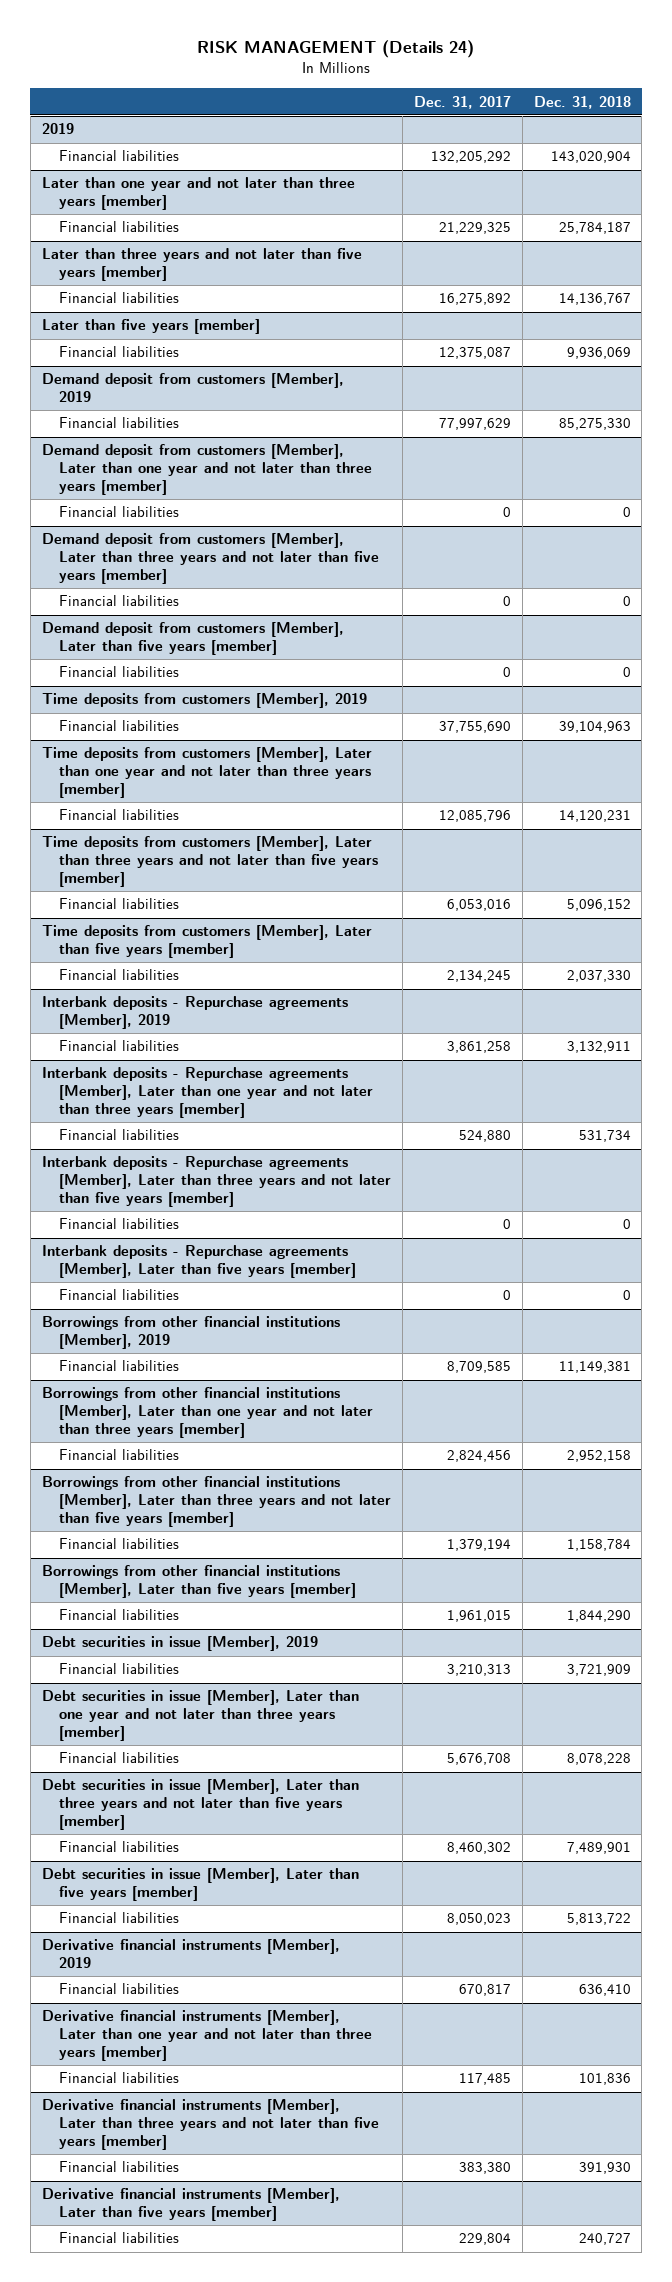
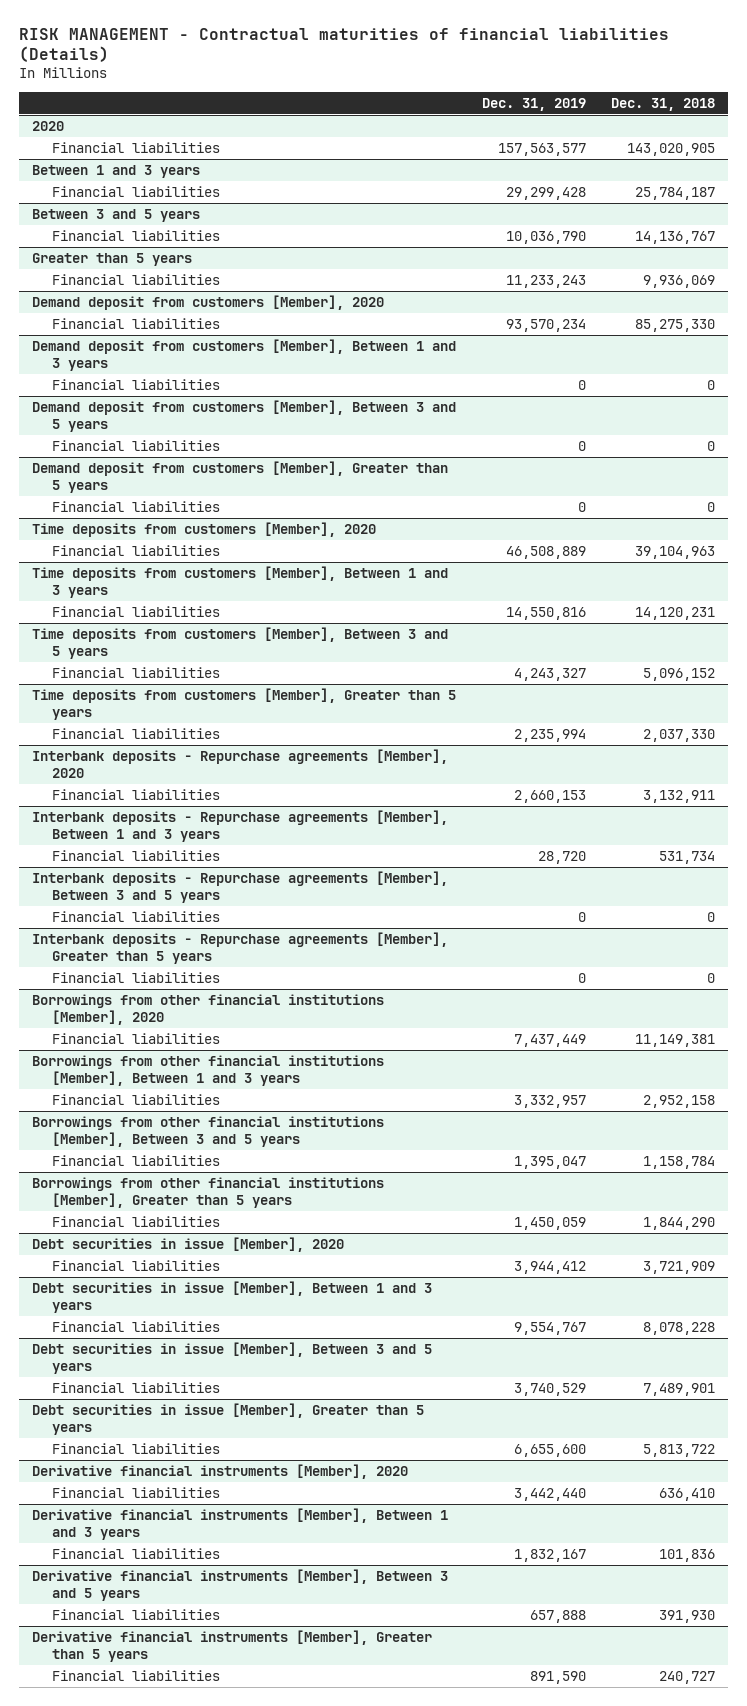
- RISK MANAGEMENT (Details 24)
+ RISK MANAGEMENT - Contractual maturities of financial liabilities (Details)
- | Dec. 31, 2017 | Dec. 31, 2018
+ | Dec. 31, 2019 | Dec. 31, 2018
- 2019
- Financial liabilities | 132,205,292 | 143,020,904
- Later than one year and not later than three years [member]
+ 2020
+ Financial liabilities | 157,563,577 | 143,020,905
+ Between 1 and 3 years
- Later than three years and not later than five years [member]
+ Between 3 and 5 years
- Later than five years [member]
+ Greater than 5 years
- Demand deposit from customers [Member], 2019
+ Demand deposit from customers [Member], 2020
- Demand deposit from customers [Member], Later than one year and not later than three years [member]
+ Demand deposit from customers [Member], Between 1 and 3 years
- Demand deposit from customers [Member], Later than three years and not later than five years [member]
+ Demand deposit from customers [Member], Between 3 and 5 years
- Demand deposit from customers [Member], Later than five years [member]
+ Demand deposit from customers [Member], Greater than 5 years
- Time deposits from customers [Member], 2019
+ Time deposits from customers [Member], 2020
- Time deposits from customers [Member], Later than one year and not later than three years [member]
+ Time deposits from customers [Member], Between 1 and 3 years
- Time deposits from customers [Member], Later than three years and not later than five years [member]
+ Time deposits from customers [Member], Between 3 and 5 years
- Time deposits from customers [Member], Later than five years [member]
+ Time deposits from customers [Member], Greater than 5 years
- Interbank deposits - Repurchase agreements [Member], 2019
+ Interbank deposits - Repurchase agreements [Member], 2020
- Interbank deposits - Repurchase agreements [Member], Later than one year and not later than three years [member]
+ Interbank deposits - Repurchase agreements [Member], Between 1 and 3 years
- Interbank deposits - Repurchase agreements [Member], Later than three years and not later than five years [member]
+ Interbank deposits - Repurchase agreements [Member], Between 3 and 5 years
- Interbank deposits - Repurchase agreements [Member], Later than five years [member]
+ Interbank deposits - Repurchase agreements [Member], Greater than 5 years
- Borrowings from other financial institutions [Member], 2019
+ Borrowings from other financial institutions [Member], 2020
- Borrowings from other financial institutions [Member], Later than one year and not later than three years [member]
+ Borrowings from other financial institutions [Member], Between 1 and 3 years
- Borrowings from other financial institutions [Member], Later than three years and not later than five years [member]
+ Borrowings from other financial institutions [Member], Between 3 and 5 years
- Borrowings from other financial institutions [Member], Later than five years [member]
+ Borrowings from other financial institutions [Member], Greater than 5 years
- Debt securities in issue [Member], 2019
+ Debt securities in issue [Member], 2020
- Debt securities in issue [Member], Later than one year and not later than three years [member]
+ Debt securities in issue [Member], Between 1 and 3 years
- Debt securities in issue [Member], Later than three years and not later than five years [member]
+ Debt securities in issue [Member], Between 3 and 5 years
- Debt securities in issue [Member], Later than five years [member]
+ Debt securities in issue [Member], Greater than 5 years
- Derivative financial instruments [Member], 2019
+ Derivative financial instruments [Member], 2020
- Derivative financial instruments [Member], Later than one year and not later than three years [member]
+ Derivative financial instruments [Member], Between 1 and 3 years
- Derivative financial instruments [Member], Later than three years and not later than five years [member]
+ Derivative financial instruments [Member], Between 3 and 5 years
- Derivative financial instruments [Member], Later than five years [member]
+ Derivative financial instruments [Member], Greater than 5 years

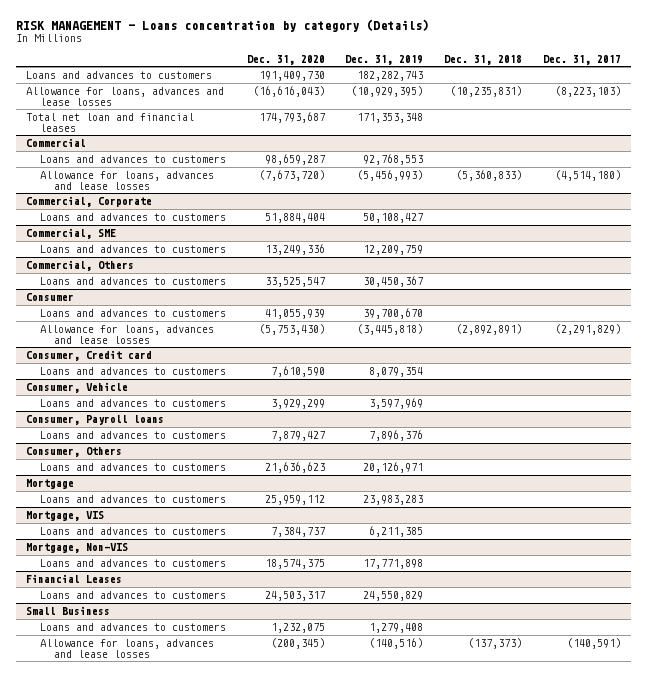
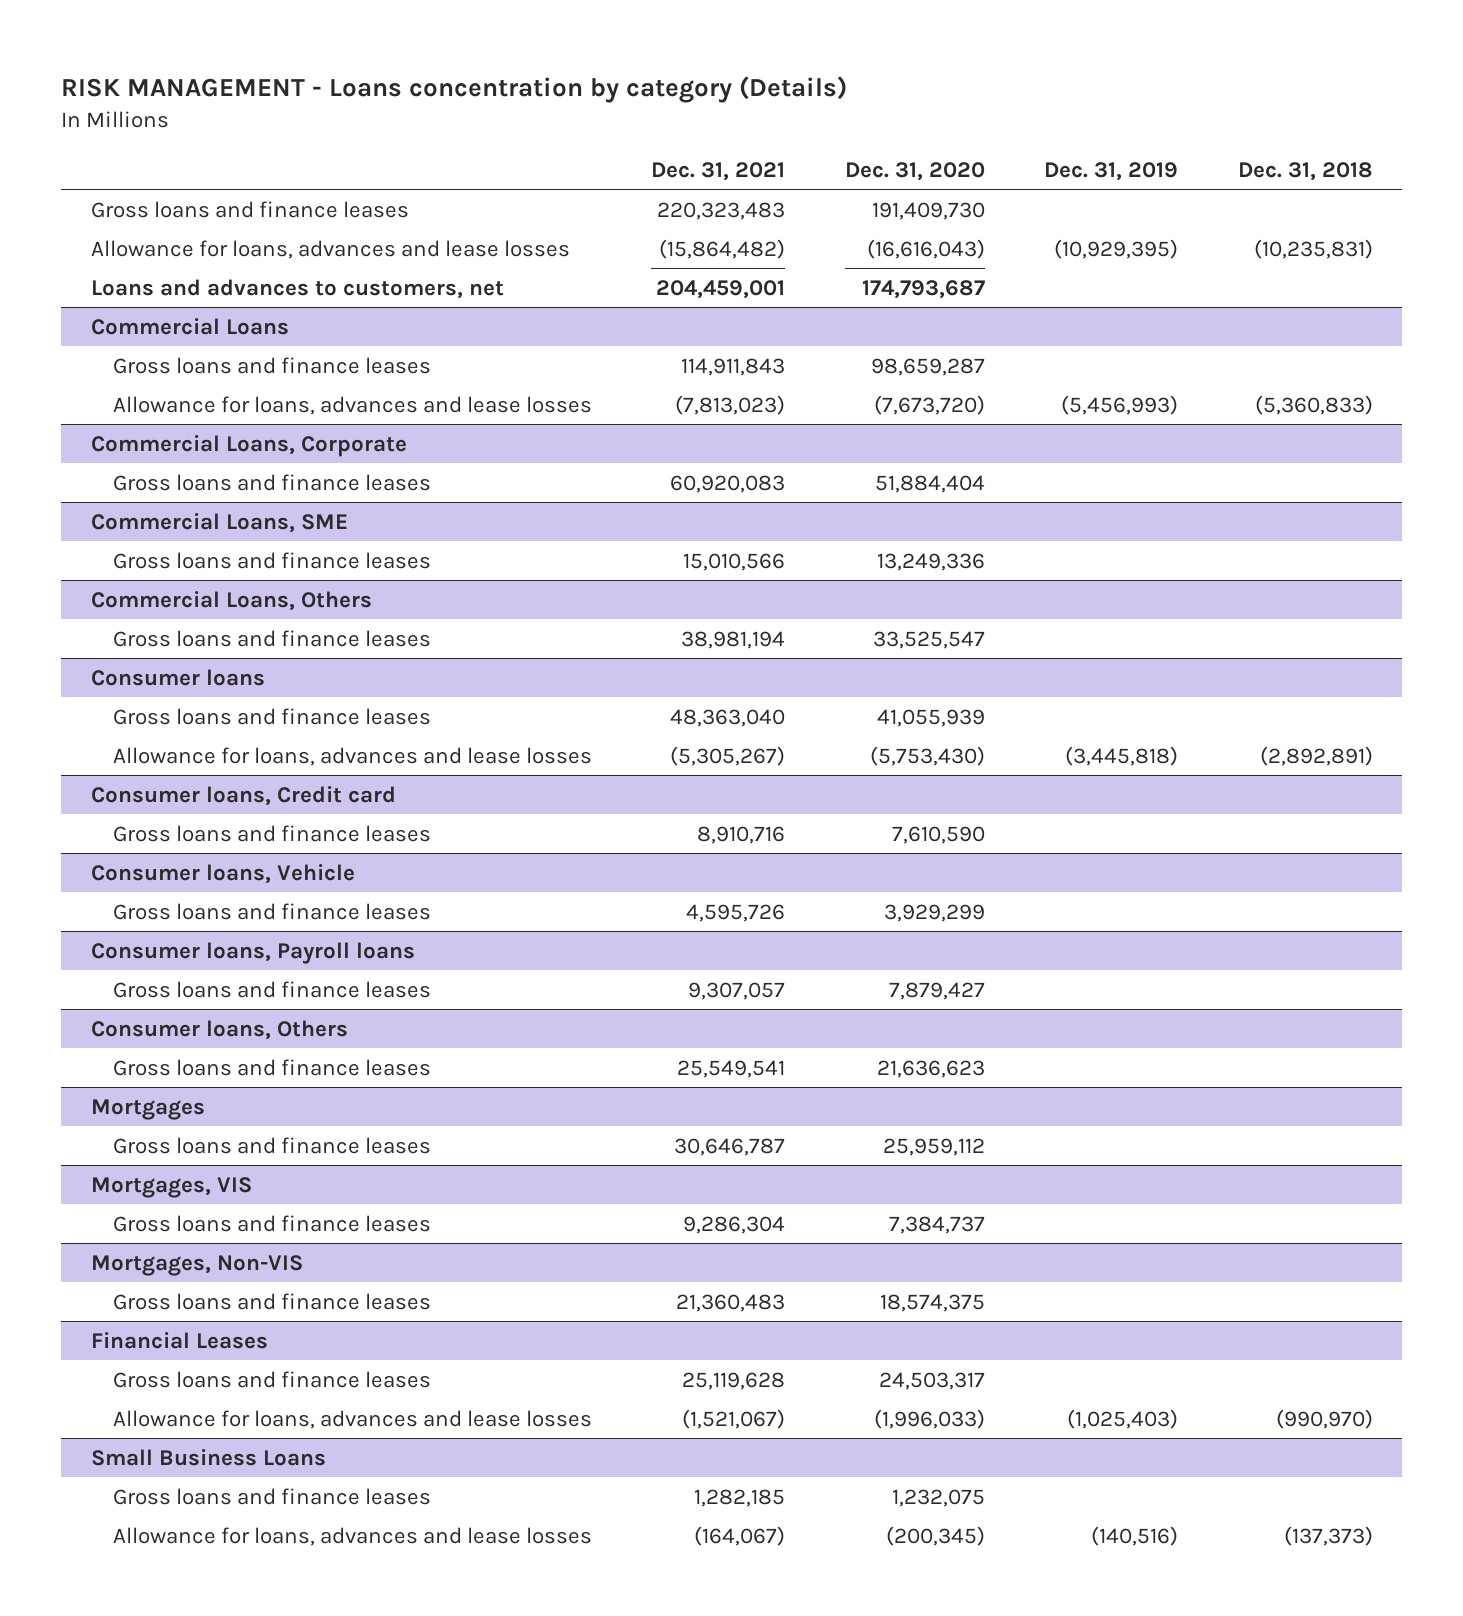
- | Dec. 31, 2020 | Dec. 31, 2019 | Dec. 31, 2018 | Dec. 31, 2017
+ | Dec. 31, 2021 | Dec. 31, 2020 | Dec. 31, 2019 | Dec. 31, 2018
- Loans and advances to customers | 191,409,730 | 182,282,743 | |
+ Gross loans and finance leases | 220,323,483 | 191,409,730 | |
- Total net loan and financial leases | 174,793,687 | 171,353,348 | |
- Commercial
- Loans and advances to customers | 98,659,287 | 92,768,553 | |
+ Loans and advances to customers, net | 204,459,001 | 174,793,687 | |
+ Commercial Loans
+ Gross loans and finance leases | 114,911,843 | 98,659,287 | |
- Commercial, Corporate
- Loans and advances to customers | 51,884,404 | 50,108,427 | |
- Commercial, SME
- Loans and advances to customers | 13,249,336 | 12,209,759 | |
- Commercial, Others
- Loans and advances to customers | 33,525,547 | 30,450,367 | |
- Consumer
- Loans and advances to customers | 41,055,939 | 39,700,670 | |
+ Commercial Loans, Corporate
+ Gross loans and finance leases | 60,920,083 | 51,884,404 | |
+ Commercial Loans, SME
+ Gross loans and finance leases | 15,010,566 | 13,249,336 | |
+ Commercial Loans, Others
+ Gross loans and finance leases | 38,981,194 | 33,525,547 | |
+ Consumer loans
+ Gross loans and finance leases | 48,363,040 | 41,055,939 | |
- Consumer, Credit card
- Loans and advances to customers | 7,610,590 | 8,079,354 | |
- Consumer, Vehicle
- Loans and advances to customers | 3,929,299 | 3,597,969 | |
- Consumer, Payroll loans
- Loans and advances to customers | 7,879,427 | 7,896,376 | |
- Consumer, Others
- Loans and advances to customers | 21,636,623 | 20,126,971 | |
- Mortgage
- Loans and advances to customers | 25,959,112 | 23,983,283 | |
- Mortgage, VIS
- Loans and advances to customers | 7,384,737 | 6,211,385 | |
- Mortgage, Non-VIS
- Loans and advances to customers | 18,574,375 | 17,771,898 | |
+ Consumer loans, Credit card
+ Gross loans and finance leases | 8,910,716 | 7,610,590 | |
+ Consumer loans, Vehicle
+ Gross loans and finance leases | 4,595,726 | 3,929,299 | |
+ Consumer loans, Payroll loans
+ Gross loans and finance leases | 9,307,057 | 7,879,427 | |
+ Consumer loans, Others
+ Gross loans and finance leases | 25,549,541 | 21,636,623 | |
+ Mortgages
+ Gross loans and finance leases | 30,646,787 | 25,959,112 | |
+ Mortgages, VIS
+ Gross loans and finance leases | 9,286,304 | 7,384,737 | |
+ Mortgages, Non-VIS
+ Gross loans and finance leases | 21,360,483 | 18,574,375 | |
@ Financial Leases
- Loans and advances to customers | 24,503,317 | 24,550,829 | |
- Small Business
- Loans and advances to customers | 1,232,075 | 1,279,408 | |
@ Financial Leases
+ Gross loans and finance leases | 25,119,628 | 24,503,317 | |
+ Allowance for loans, advances and lease losses | (1,521,067) | (1,996,033) | (1,025,403) | (990,970)
+ Small Business Loans
+ Gross loans and finance leases | 1,282,185 | 1,232,075 | |

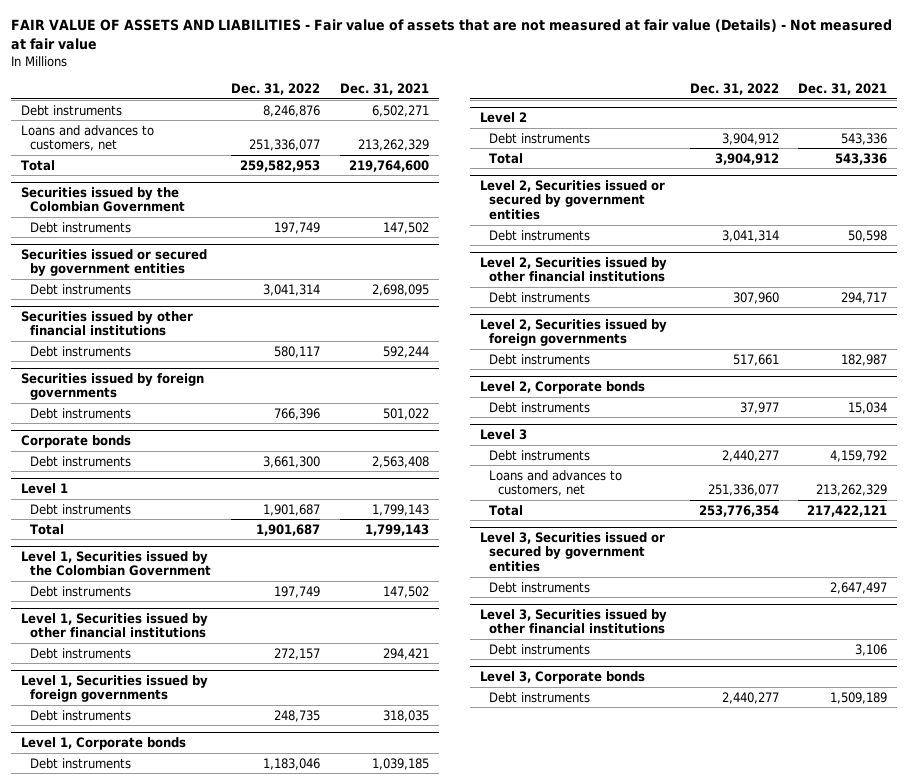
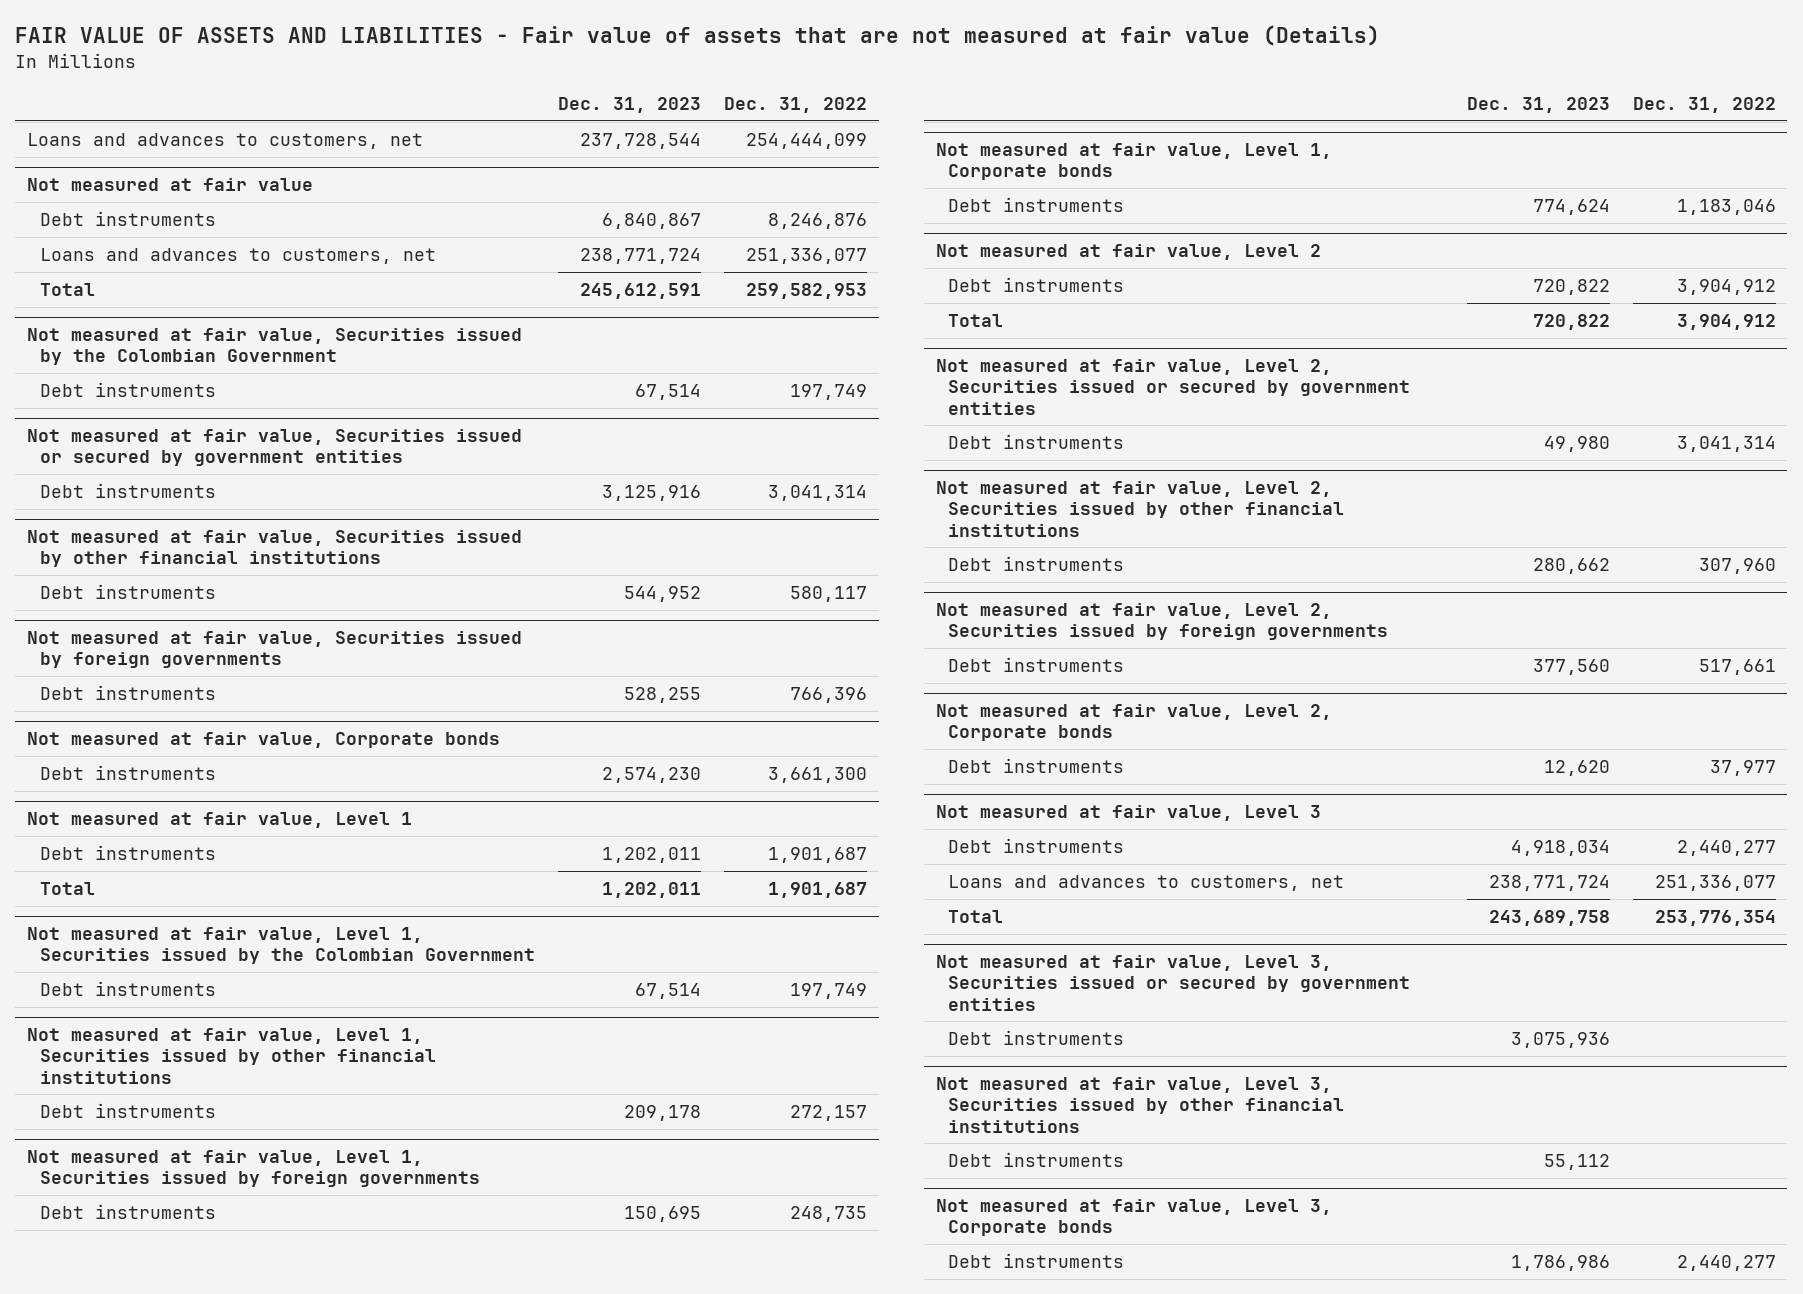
- FAIR VALUE OF ASSETS AND LIABILITIES - Fair value of assets that are not measured at fair value (Details) - Not measured at fair value
+ FAIR VALUE OF ASSETS AND LIABILITIES - Fair value of assets that are not measured at fair value (Details)
- | Dec. 31, 2022 | Dec. 31, 2021
+ | Dec. 31, 2023 | Dec. 31, 2022
+ Loans and advances to customers, net | 237,728,544 | 254,444,099
+ Not measured at fair value
- Securities issued by the Colombian Government
+ Not measured at fair value, Securities issued by the Colombian Government
- Securities issued or secured by government entities
+ Not measured at fair value, Securities issued or secured by government entities
- Securities issued by other financial institutions
+ Not measured at fair value, Securities issued by other financial institutions
- Securities issued by foreign governments
+ Not measured at fair value, Securities issued by foreign governments
- Corporate bonds
+ Not measured at fair value, Corporate bonds
- Level 1
+ Not measured at fair value, Level 1
- Level 1, Securities issued by the Colombian Government
+ Not measured at fair value, Level 1, Securities issued by the Colombian Government
- Level 1, Securities issued by other financial institutions
+ Not measured at fair value, Level 1, Securities issued by other financial institutions
- Level 1, Securities issued by foreign governments
+ Not measured at fair value, Level 1, Securities issued by foreign governments
- Level 1, Corporate bonds
+ Not measured at fair value, Level 1, Corporate bonds
- Level 2
+ Not measured at fair value, Level 2
- Level 2, Securities issued or secured by government entities
+ Not measured at fair value, Level 2, Securities issued or secured by government entities
- Level 2, Securities issued by other financial institutions
+ Not measured at fair value, Level 2, Securities issued by other financial institutions
- Level 2, Securities issued by foreign governments
+ Not measured at fair value, Level 2, Securities issued by foreign governments
- Level 2, Corporate bonds
+ Not measured at fair value, Level 2, Corporate bonds
- Level 3
+ Not measured at fair value, Level 3
- Level 3, Securities issued or secured by government entities
+ Not measured at fair value, Level 3, Securities issued or secured by government entities
- Level 3, Securities issued by other financial institutions
+ Not measured at fair value, Level 3, Securities issued by other financial institutions
- Level 3, Corporate bonds
+ Not measured at fair value, Level 3, Corporate bonds

